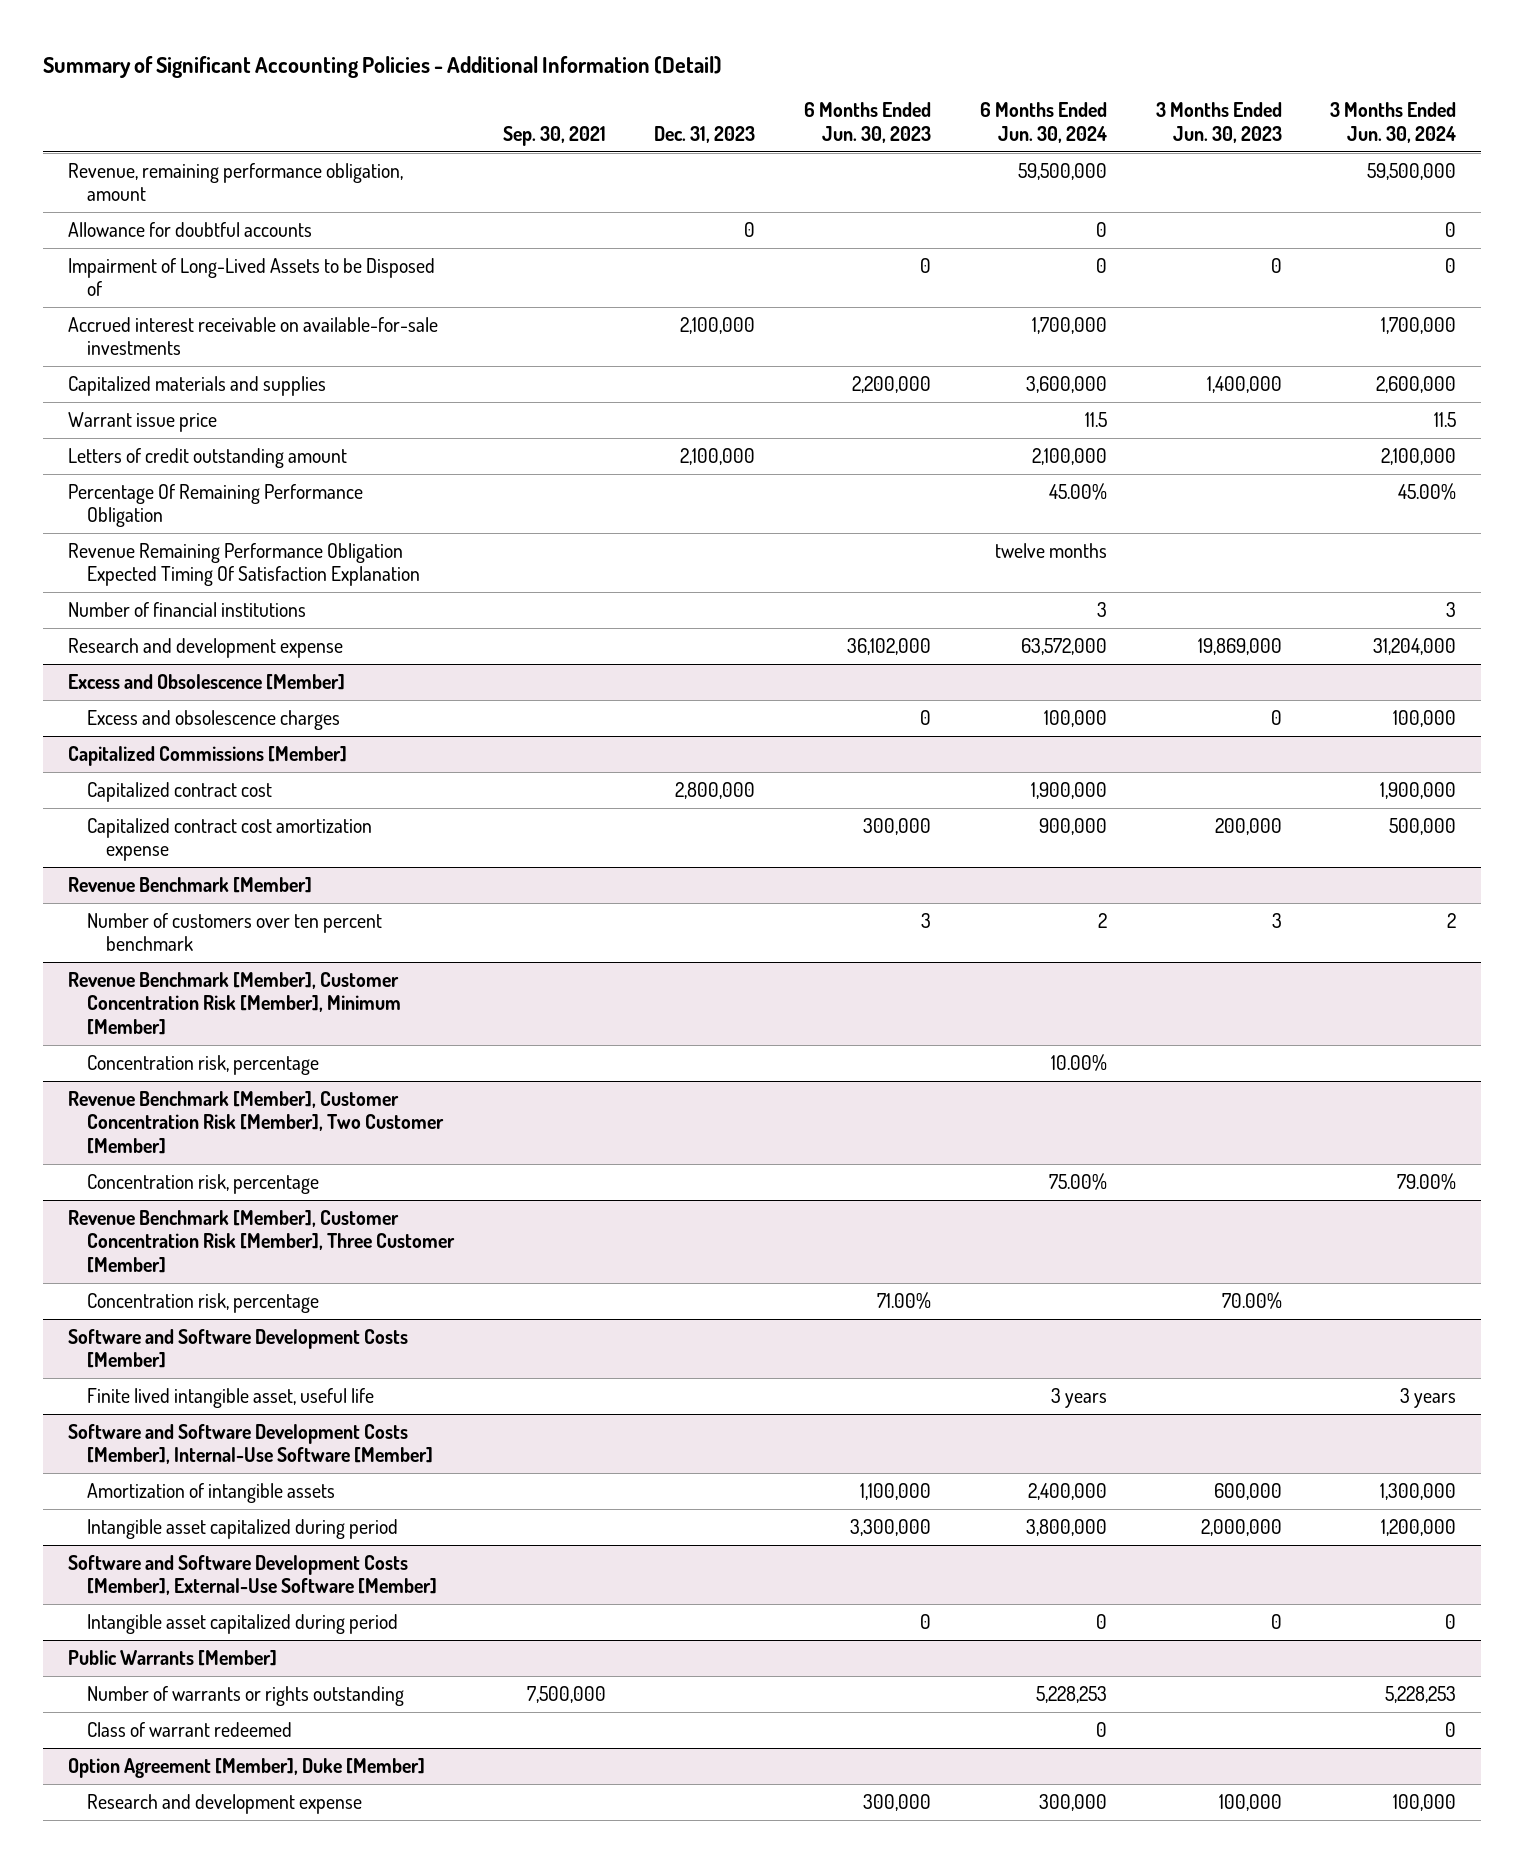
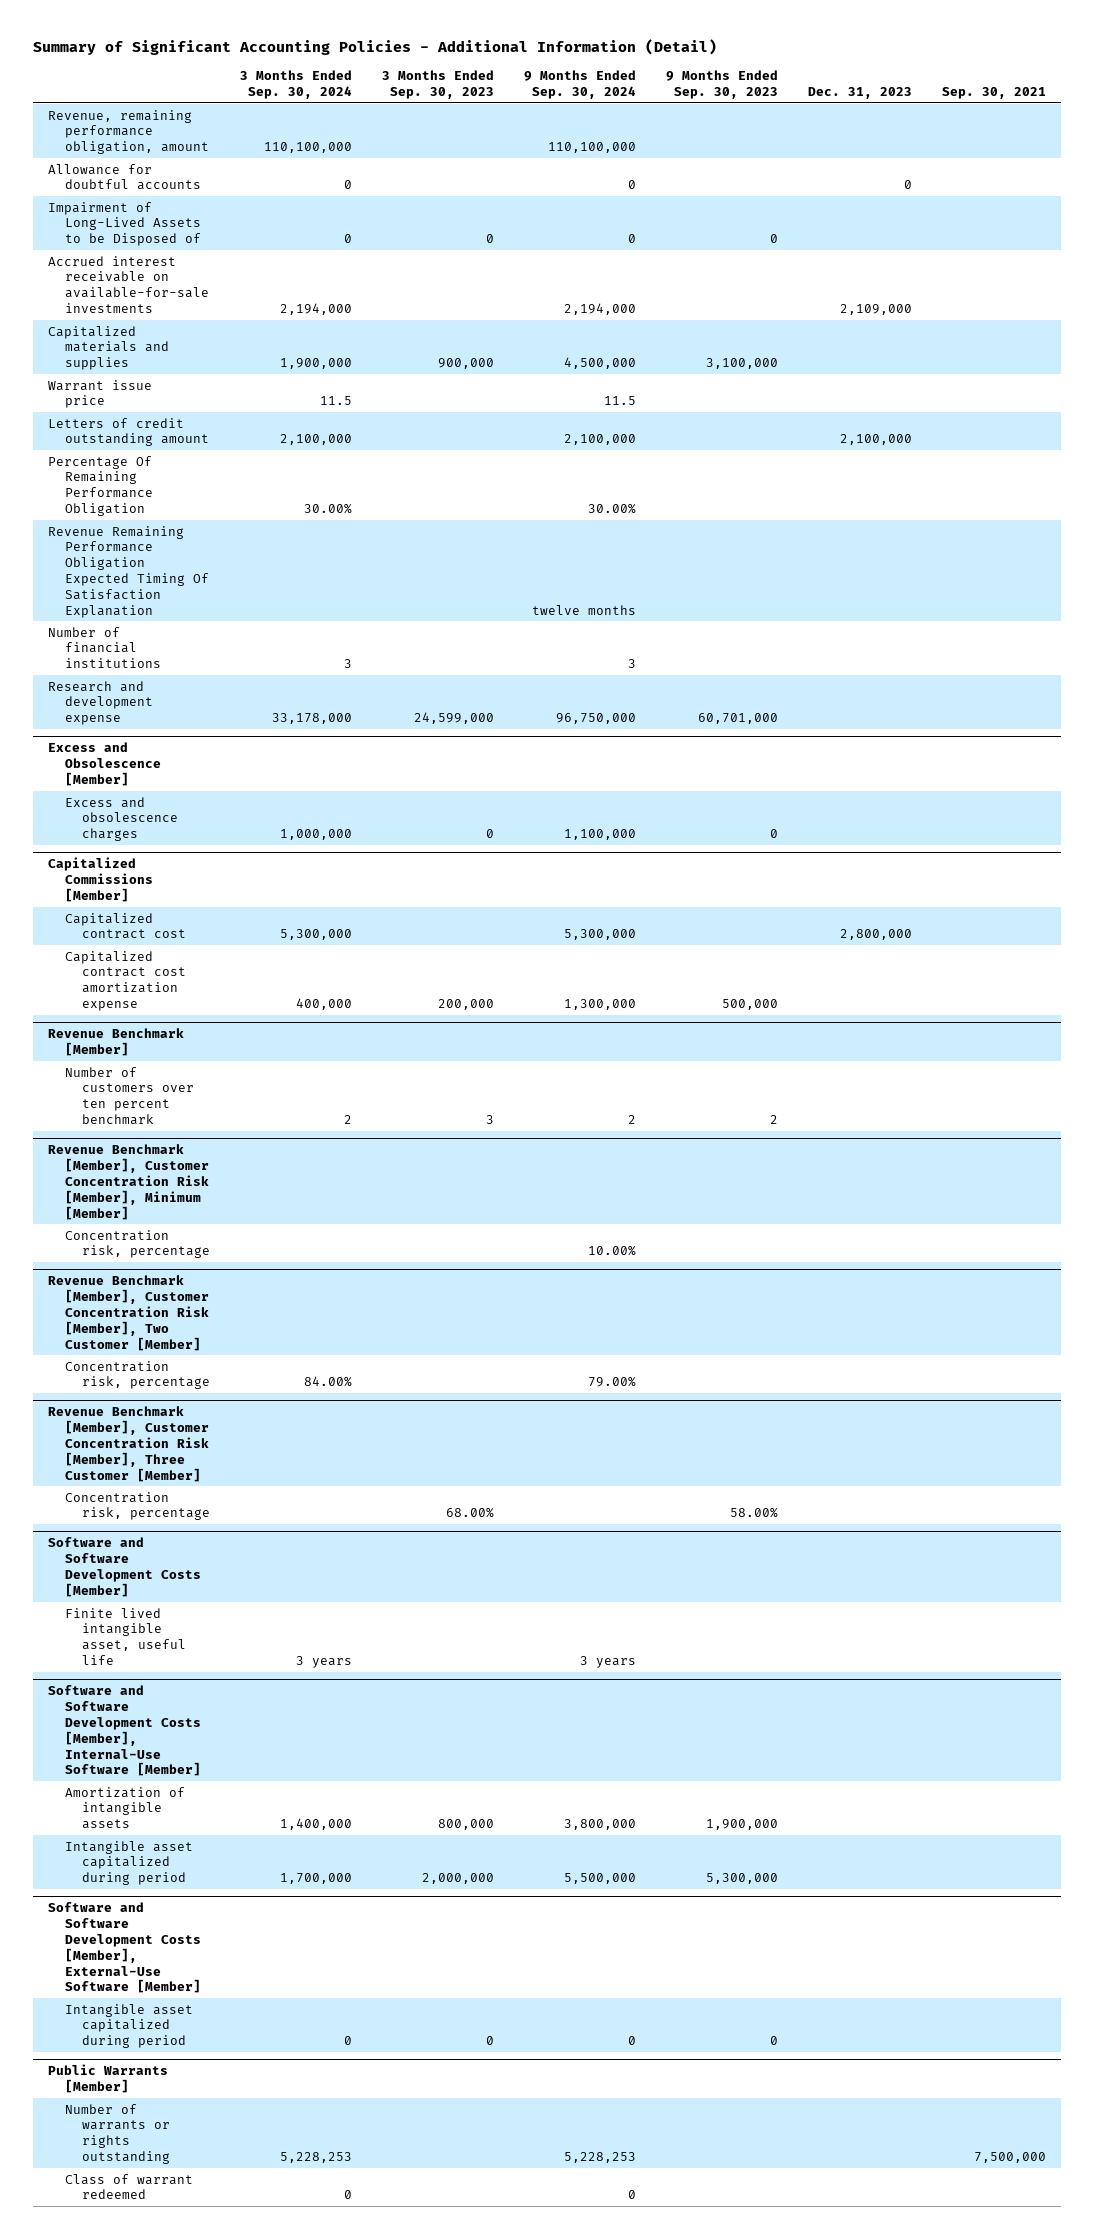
- | Sep. 30, 2021 | Dec. 31, 2023 | 6 Months Ended Jun. 30, 2023 | 6 Months Ended Jun. 30, 2024 | 3 Months Ended Jun. 30, 2023 | 3 Months Ended Jun. 30, 2024
+ | 3 Months Ended Sep. 30, 2024 | 3 Months Ended Sep. 30, 2023 | 9 Months Ended Sep. 30, 2024 | 9 Months Ended Sep. 30, 2023 | Dec. 31, 2023 | Sep. 30, 2021
- Accrued interest receivable on available-for-sale investments | | 2,100,000 | | 1,700,000 | | 1,700,000
+ Accrued interest receivable on available-for-sale investments | 2,194,000 | | 2,194,000 | | 2,109,000 |
- Option Agreement [Member], Duke [Member]
- Research and development expense | | | 300,000 | 300,000 | 100,000 | 100,000

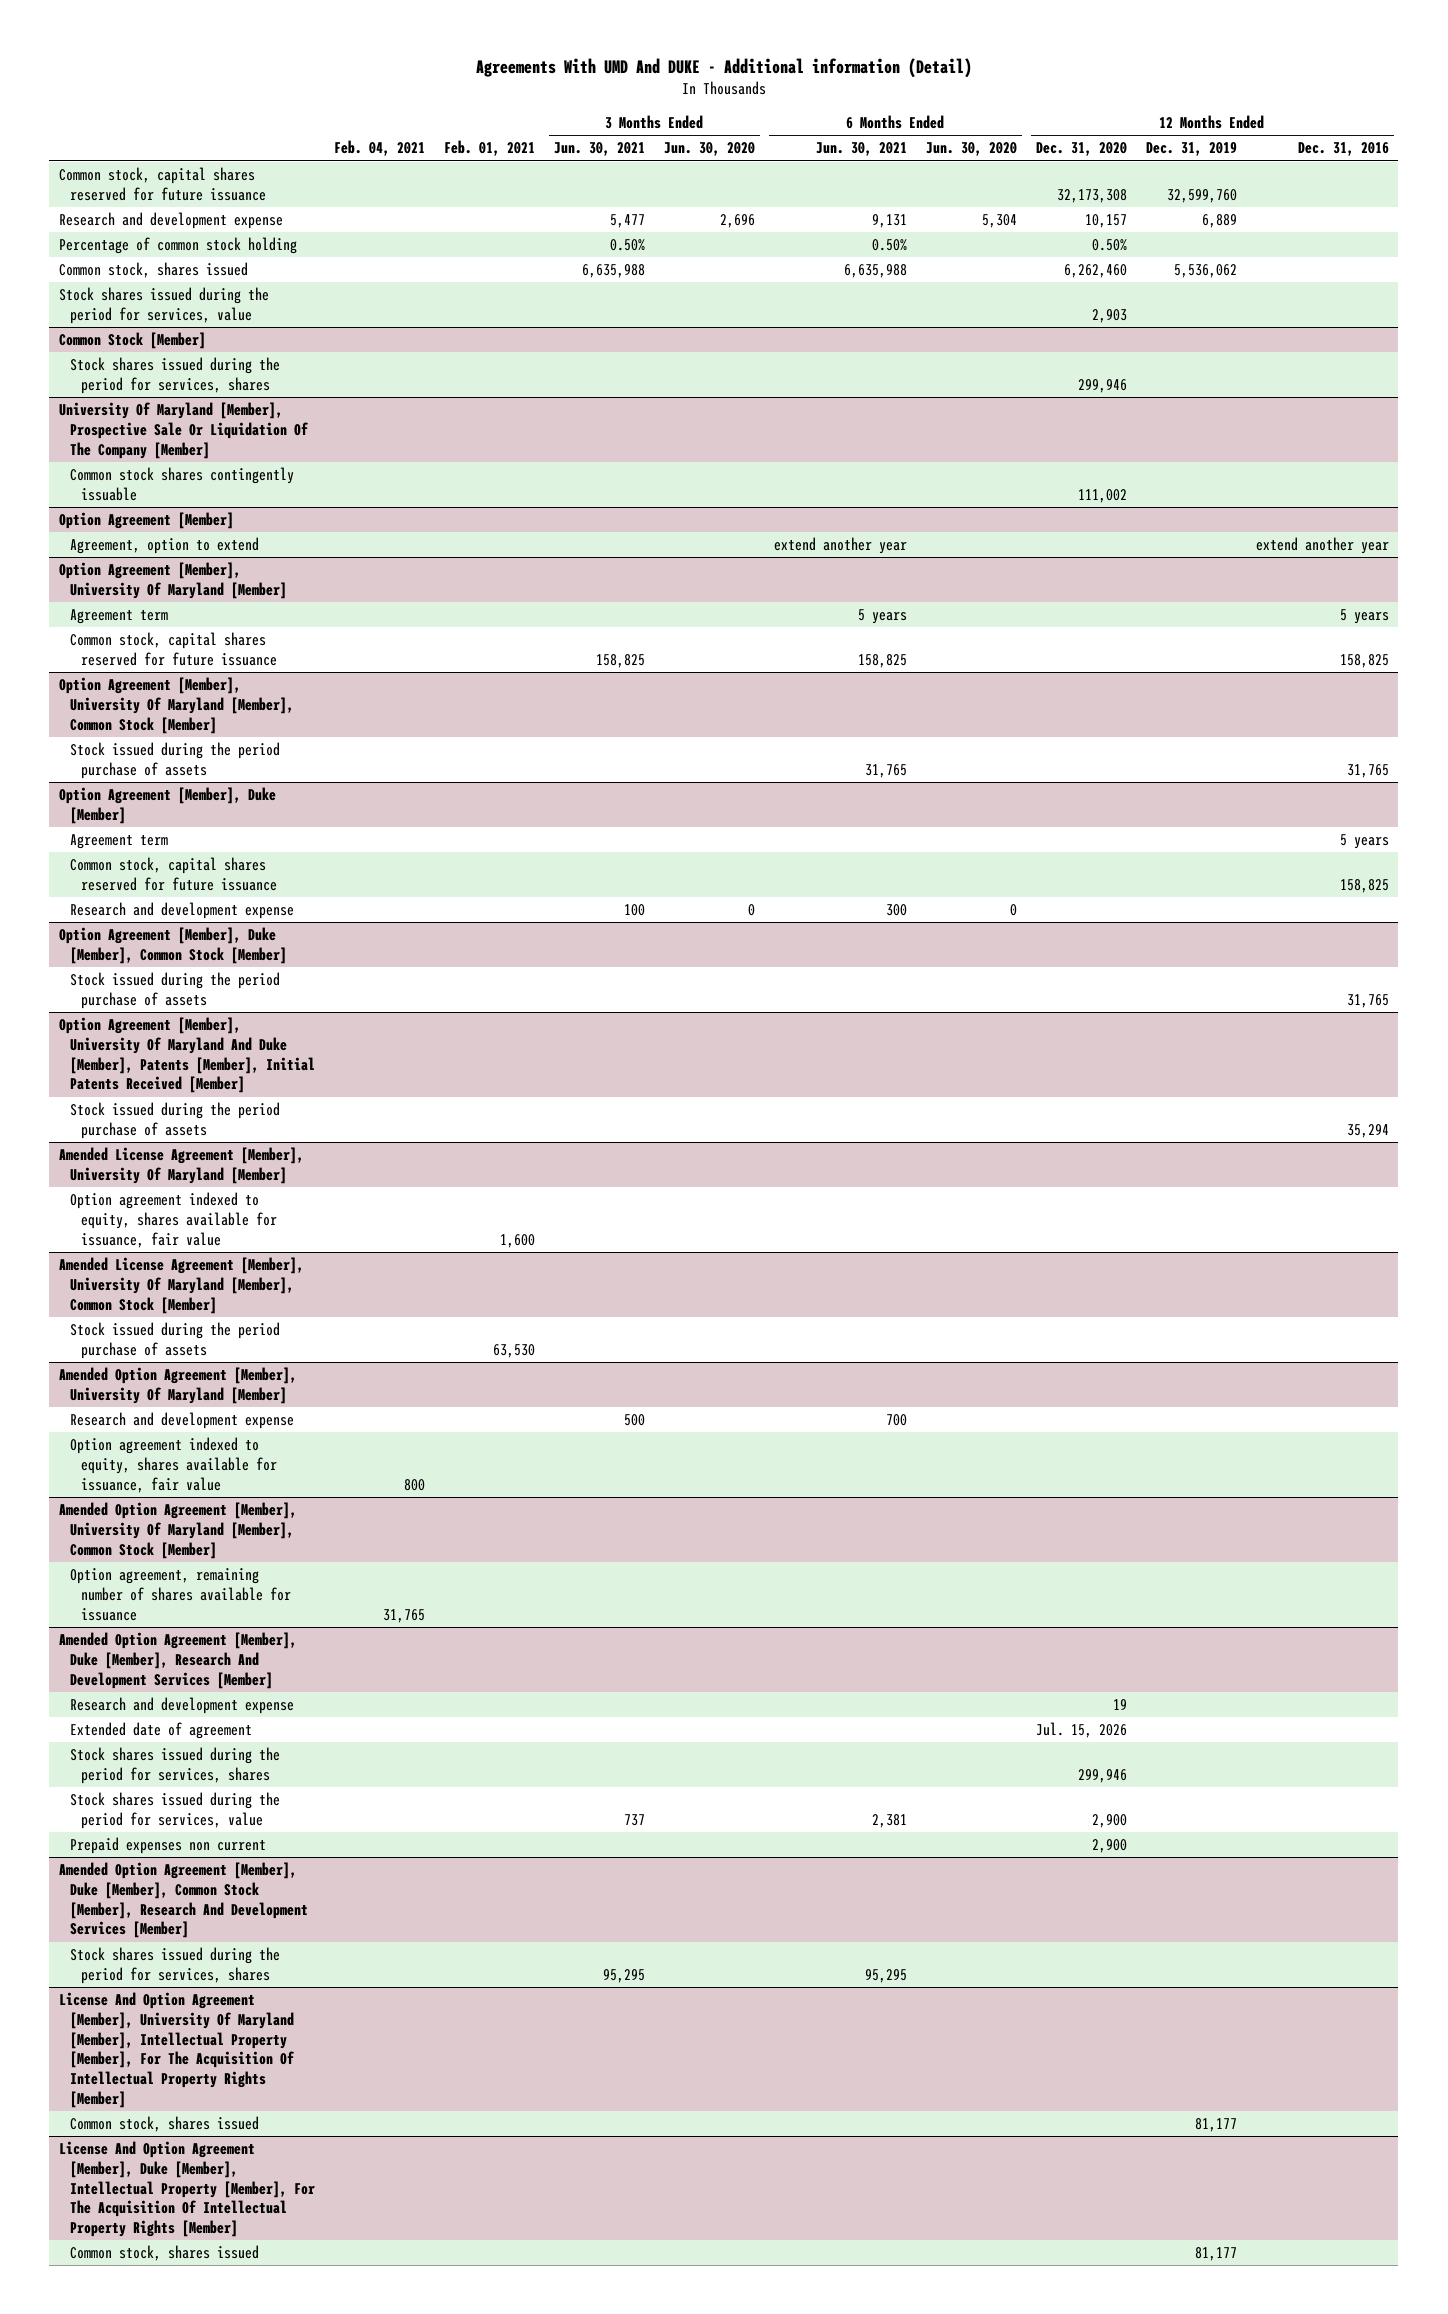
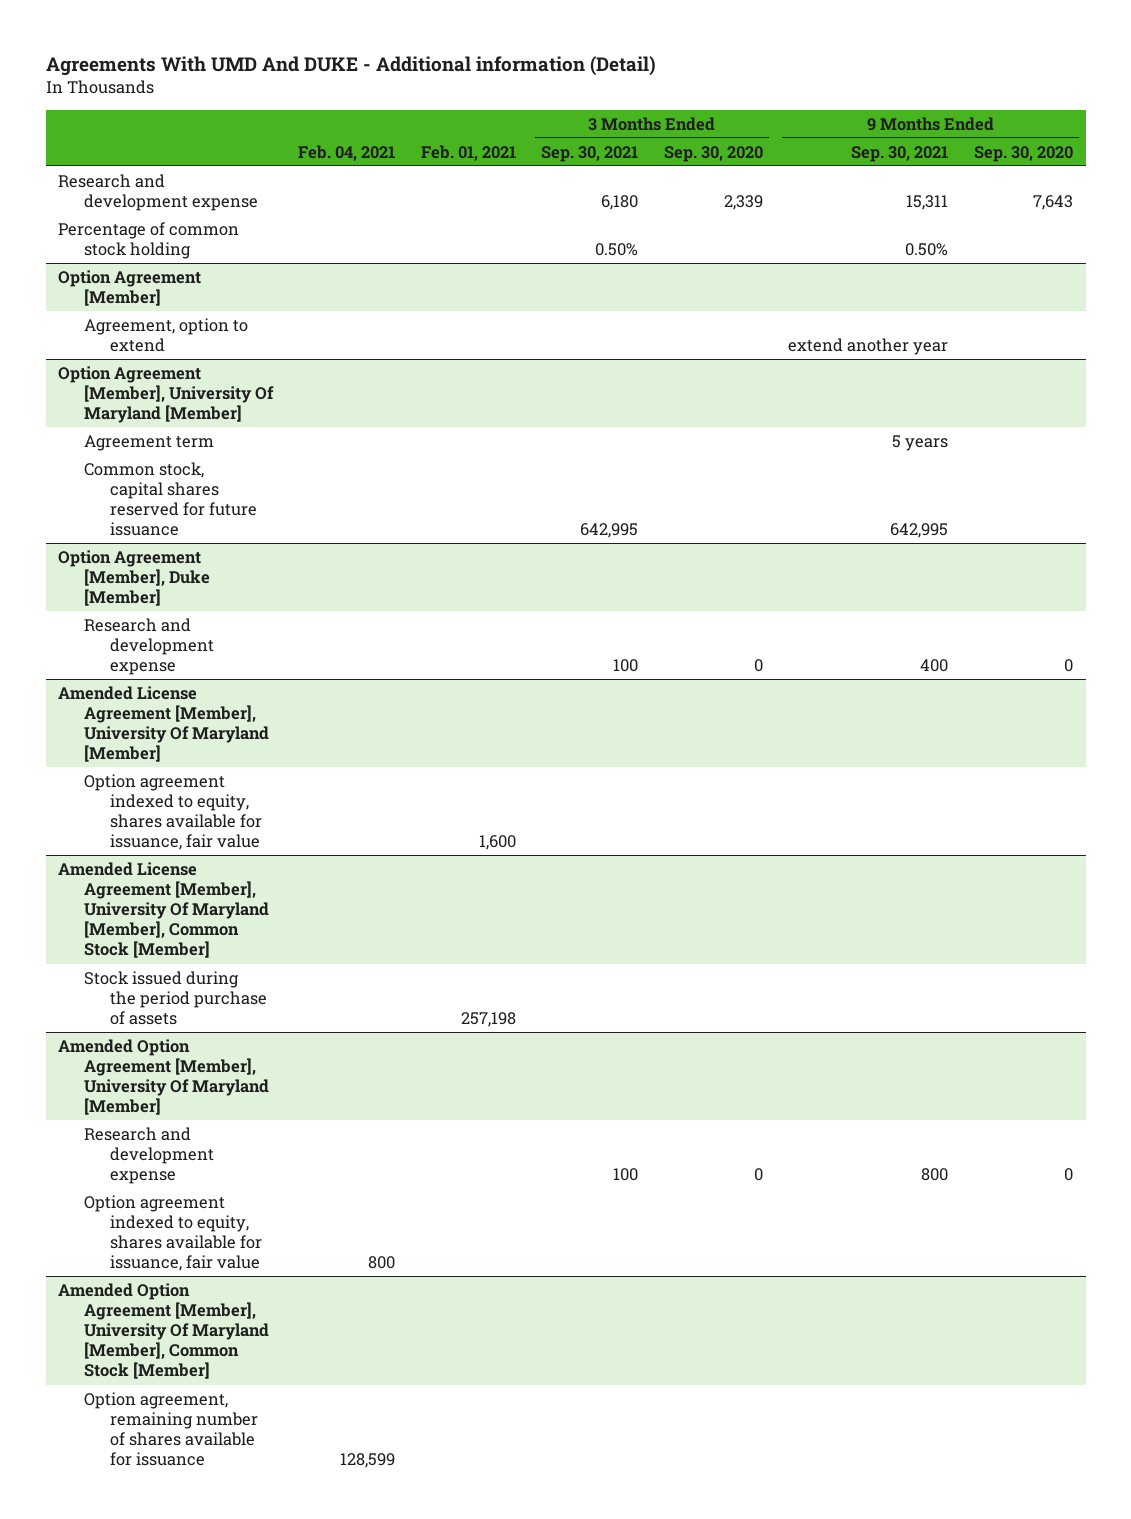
- | Feb. 04, 2021 | Feb. 01, 2021 | 3 Months Ended Jun. 30, 2021 | 3 Months Ended Jun. 30, 2020 | 6 Months Ended Jun. 30, 2021 | 6 Months Ended Jun. 30, 2020 | 12 Months Ended Dec. 31, 2020 | 12 Months Ended Dec. 31, 2019 | 12 Months Ended Dec. 31, 2016
+ | Feb. 04, 2021 | Feb. 01, 2021 | 3 Months Ended Sep. 30, 2021 | 3 Months Ended Sep. 30, 2020 | 9 Months Ended Sep. 30, 2021 | 9 Months Ended Sep. 30, 2020
- Common stock, capital shares reserved for future issuance | | | | | | | 32,173,308 | 32,599,760 |
- Common stock, shares issued | | | 6,635,988 | | 6,635,988 | | 6,262,460 | 5,536,062 |
- Stock shares issued during the period for services, value | | | | | | | 2,903 | |
- Common Stock [Member]
- Stock shares issued during the period for services, shares | | | | | | | 299,946 | |
- University Of Maryland [Member], Prospective Sale Or Liquidation Of The Company [Member]
- Common stock shares contingently issuable | | | | | | | 111,002 | |
- Option Agreement [Member], University Of Maryland [Member], Common Stock [Member]
- Stock issued during the period purchase of assets | | | | | 31,765 | | | | 31,765
@ Option Agreement [Member], Duke [Member]
- Agreement term | | | | | | | | | 5 years
- Common stock, capital shares reserved for future issuance | | | | | | | | | 158,825
- Option Agreement [Member], Duke [Member], Common Stock [Member]
- Stock issued during the period purchase of assets | | | | | | | | | 31,765
- Option Agreement [Member], University Of Maryland And Duke [Member], Patents [Member], Initial Patents Received [Member]
- Stock issued during the period purchase of assets | | | | | | | | | 35,294
@ Amended License Agreement [Member], University Of Maryland [Member], Common Stock [Member]
- Stock issued during the period purchase of assets | | 63,530 | | | | | | |
+ Stock issued during the period purchase of assets | | 257,198 | | | |
@ Amended Option Agreement [Member], University Of Maryland [Member], Common Stock [Member]
- Option agreement, remaining number of shares available for issuance | 31,765 | | | | | | | |
- Amended Option Agreement [Member], Duke [Member], Research And Development Services [Member]
- Research and development expense | | | | | | | 19 | |
- Extended date of agreement | | | | | | | Jul. 15, 2026 | |
- Stock shares issued during the period for services, shares | | | | | | | 299,946 | |
- Stock shares issued during the period for services, value | | | 737 | | 2,381 | | 2,900 | |
- Prepaid expenses non current | | | | | | | 2,900 | |
- Amended Option Agreement [Member], Duke [Member], Common Stock [Member], Research And Development Services [Member]
- Stock shares issued during the period for services, shares | | | 95,295 | | 95,295 | | | |
- License And Option Agreement [Member], University Of Maryland [Member], Intellectual Property [Member], For The Acquisition Of Intellectual Property Rights [Member]
- Common stock, shares issued | | | | | | | | 81,177 |
- License And Option Agreement [Member], Duke [Member], Intellectual Property [Member], For The Acquisition Of Intellectual Property Rights [Member]
- Common stock, shares issued | | | | | | | | 81,177 |
@ Amended Option Agreement [Member], University Of Maryland [Member], Common Stock [Member]
+ Option agreement, remaining number of shares available for issuance | 128,599 | | | | |

